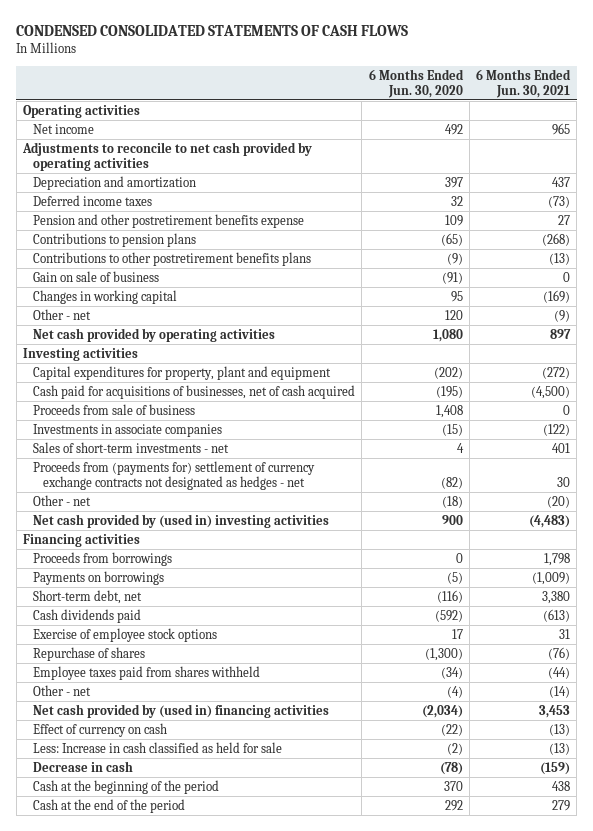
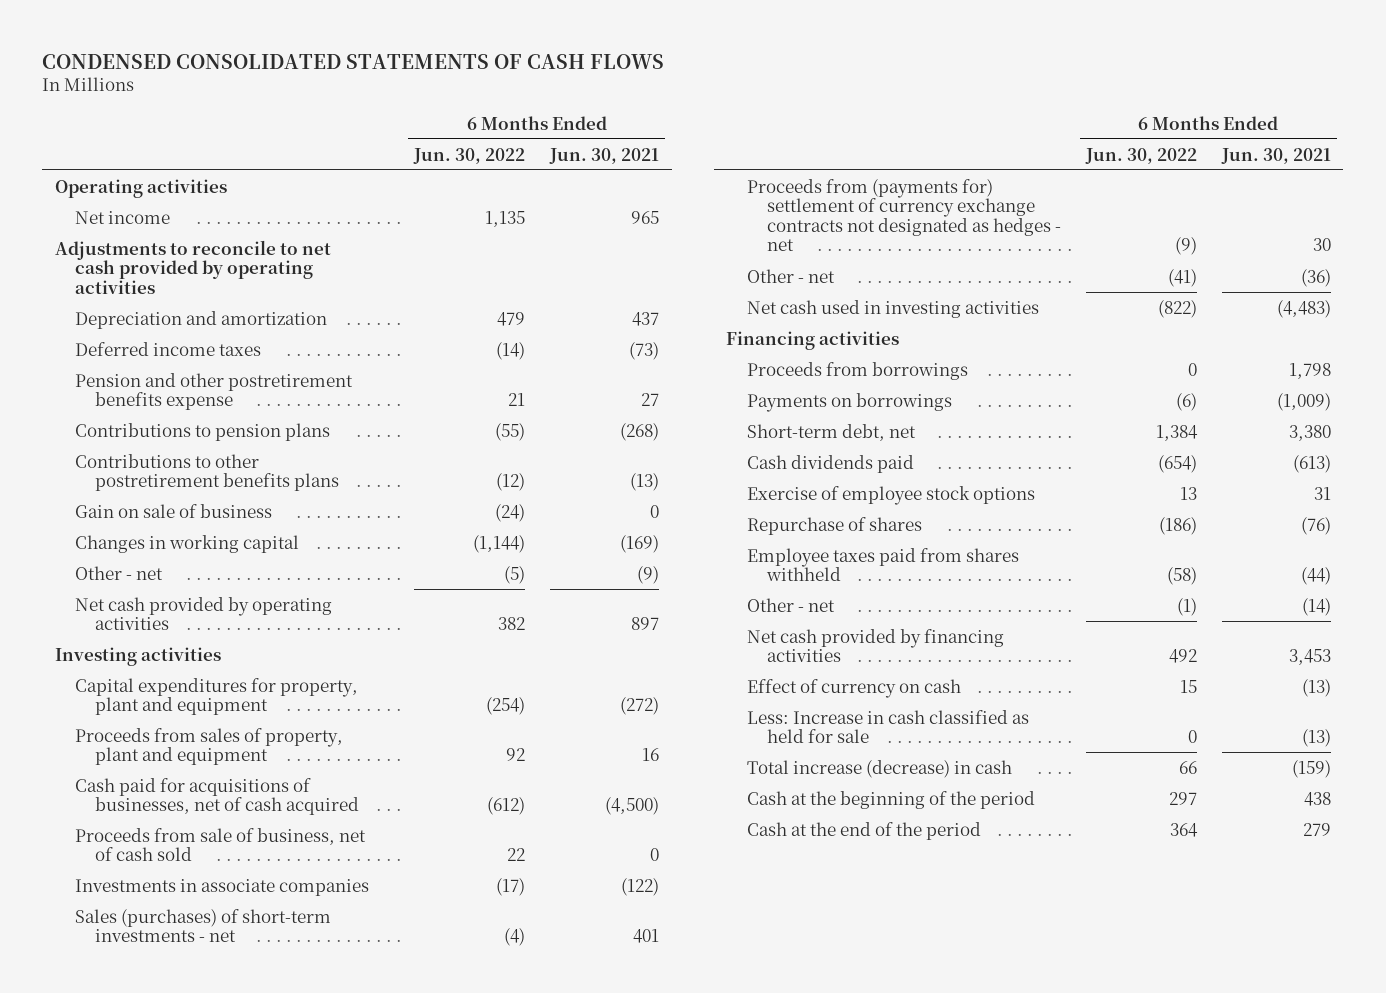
- | 6 Months Ended Jun. 30, 2020 | 6 Months Ended Jun. 30, 2021
+ | 6 Months Ended Jun. 30, 2022 | 6 Months Ended Jun. 30, 2021
+ Proceeds from sales of property, plant and equipment | 92 | 16
- Proceeds from sale of business | 1,408 | 0
+ Proceeds from sale of business, net of cash sold | 22 | 0
- Sales of short-term investments - net | 4 | 401
+ Sales (purchases) of short-term investments - net | (4) | 401
- Other - net | (18) | (20)
- Net cash provided by (used in) investing activities | 900 | (4,483)
+ Other - net | (41) | (36)
+ Net cash used in investing activities | (822) | (4,483)
- Net cash provided by (used in) financing activities | (2,034) | 3,453
+ Net cash provided by financing activities | 492 | 3,453
- Decrease in cash | (78) | (159)
+ Total increase (decrease) in cash | 66 | (159)

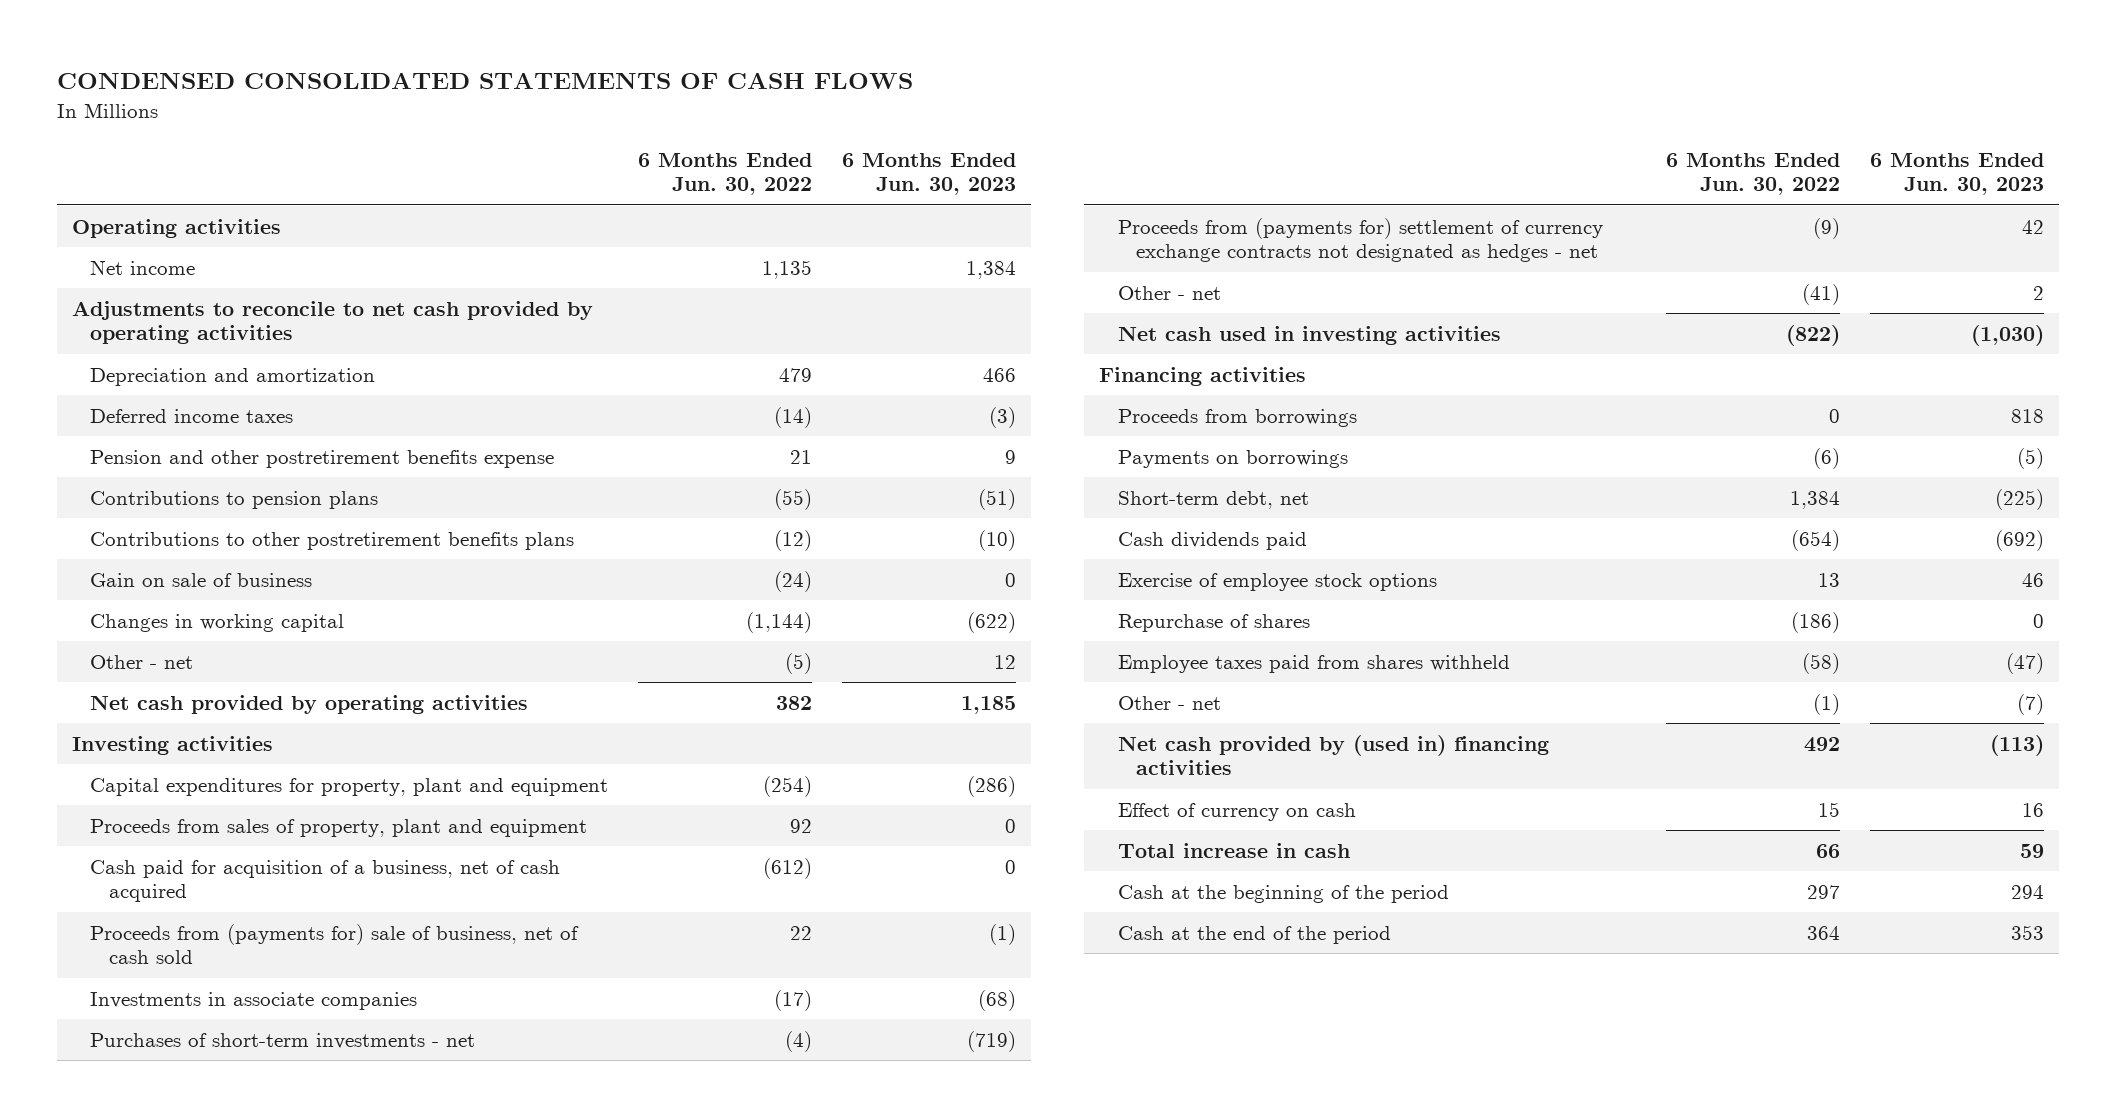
- | 6 Months Ended Jun. 30, 2022 | 6 Months Ended Jun. 30, 2021
+ | 6 Months Ended Jun. 30, 2022 | 6 Months Ended Jun. 30, 2023
- Cash paid for acquisitions of businesses, net of cash acquired | (612) | (4,500)
- Proceeds from sale of business, net of cash sold | 22 | 0
+ Cash paid for acquisition of a business, net of cash acquired | (612) | 0
+ Proceeds from (payments for) sale of business, net of cash sold | 22 | (1)
- Sales (purchases) of short-term investments - net | (4) | 401
+ Purchases of short-term investments - net | (4) | (719)
- Net cash provided by financing activities | 492 | 3,453
+ Net cash provided by (used in) financing activities | 492 | (113)
- Less: Increase in cash classified as held for sale | 0 | (13)
- Total increase (decrease) in cash | 66 | (159)
+ Total increase in cash | 66 | 59

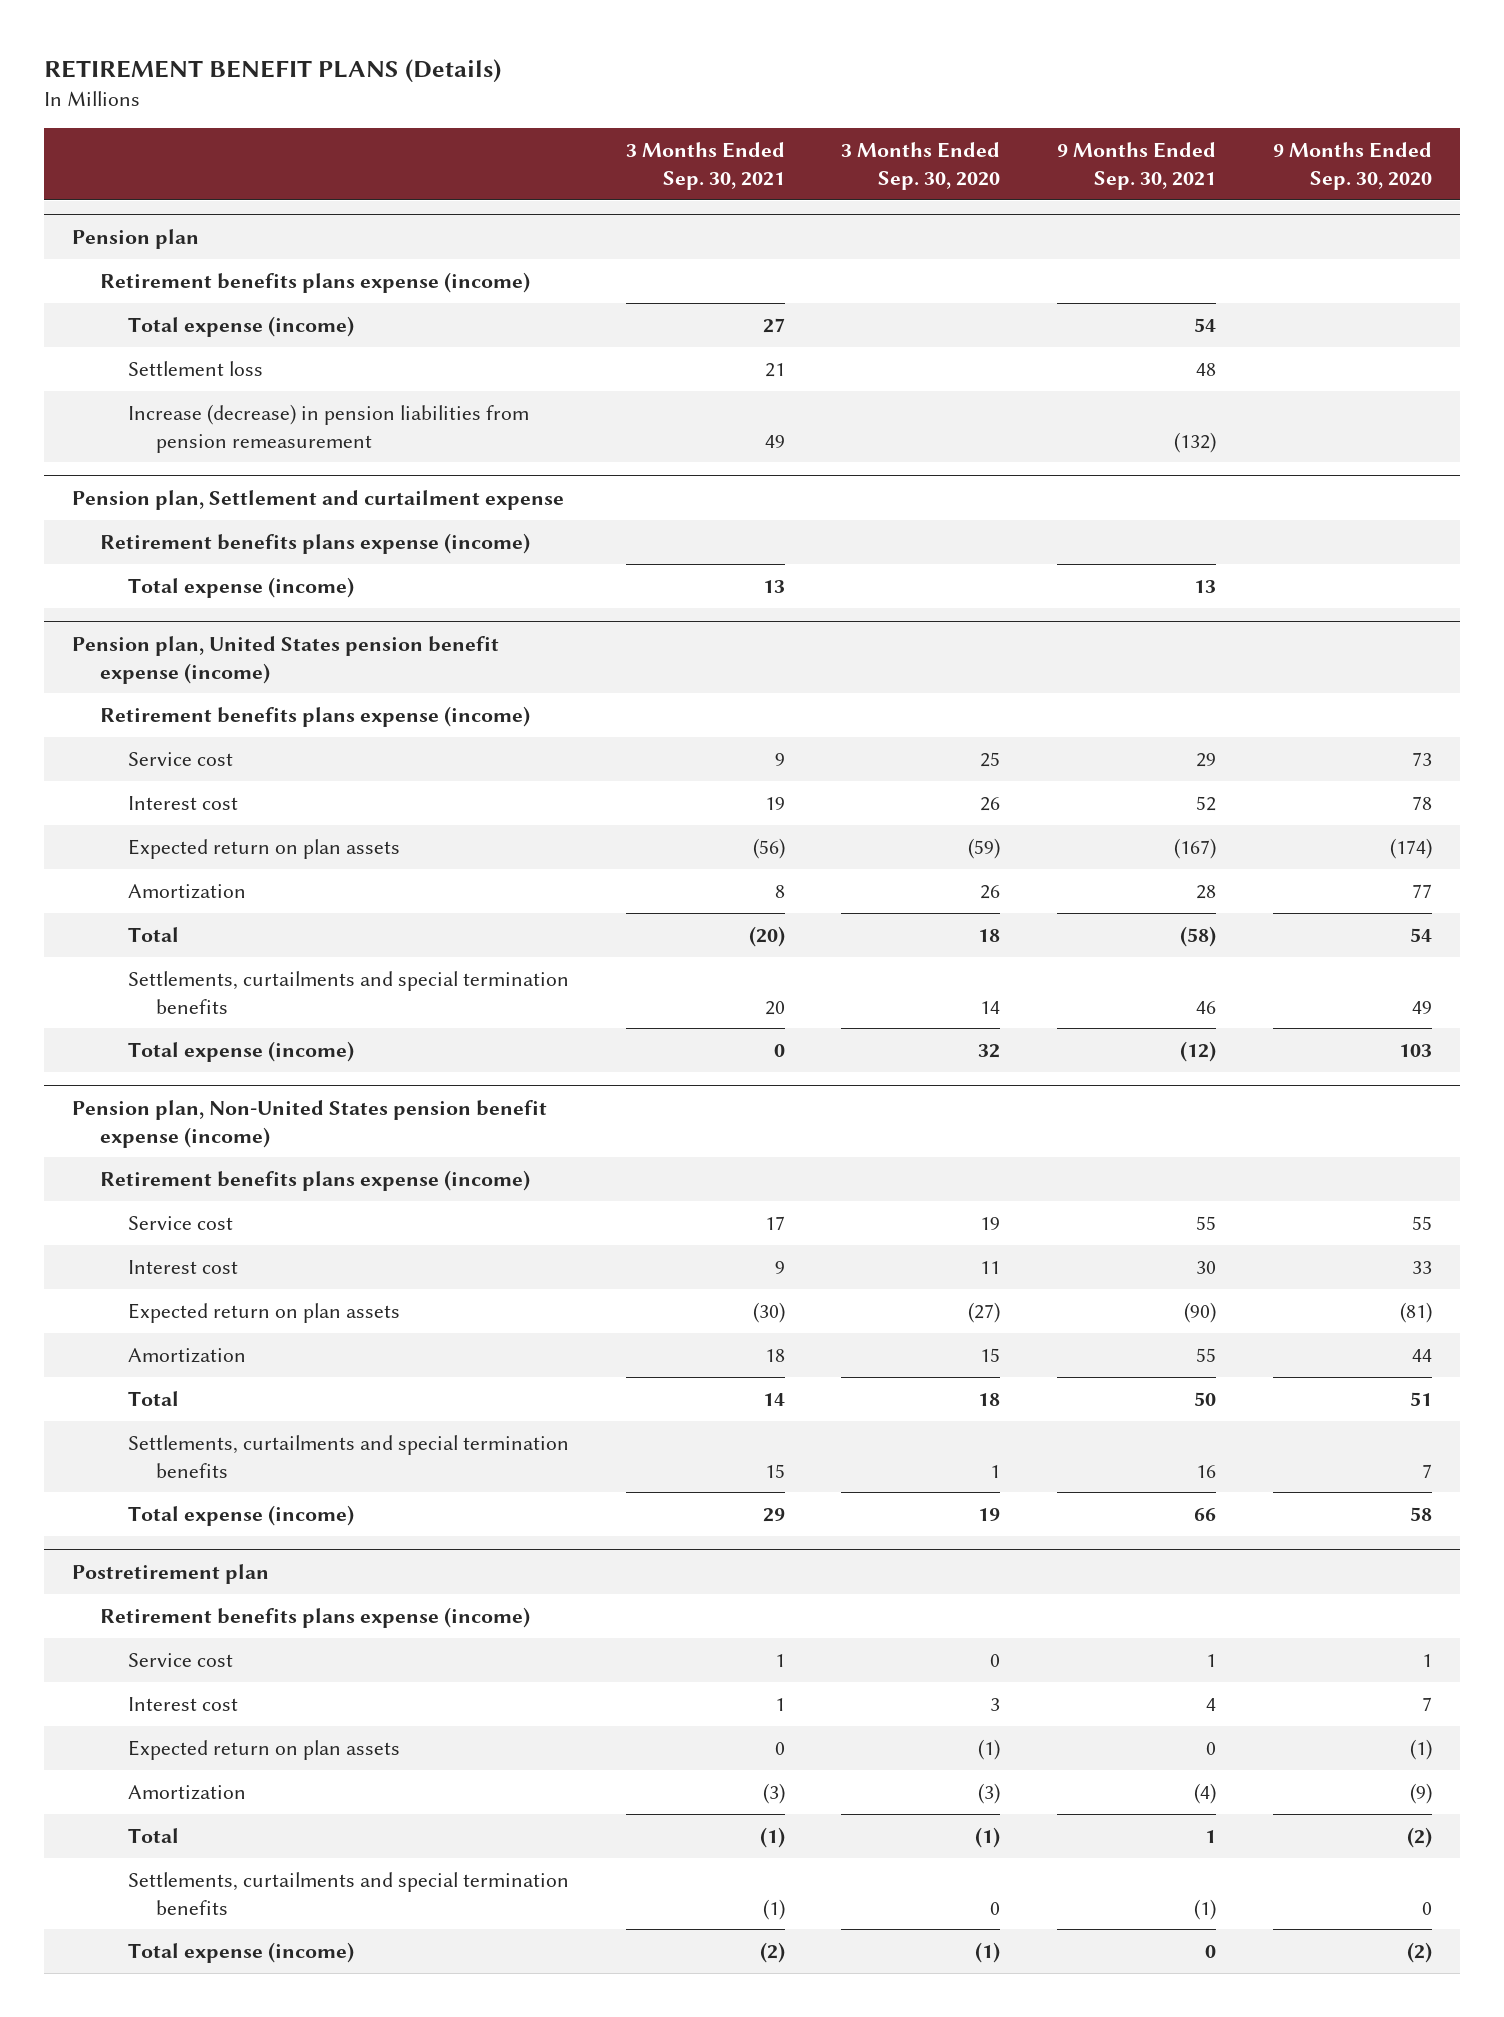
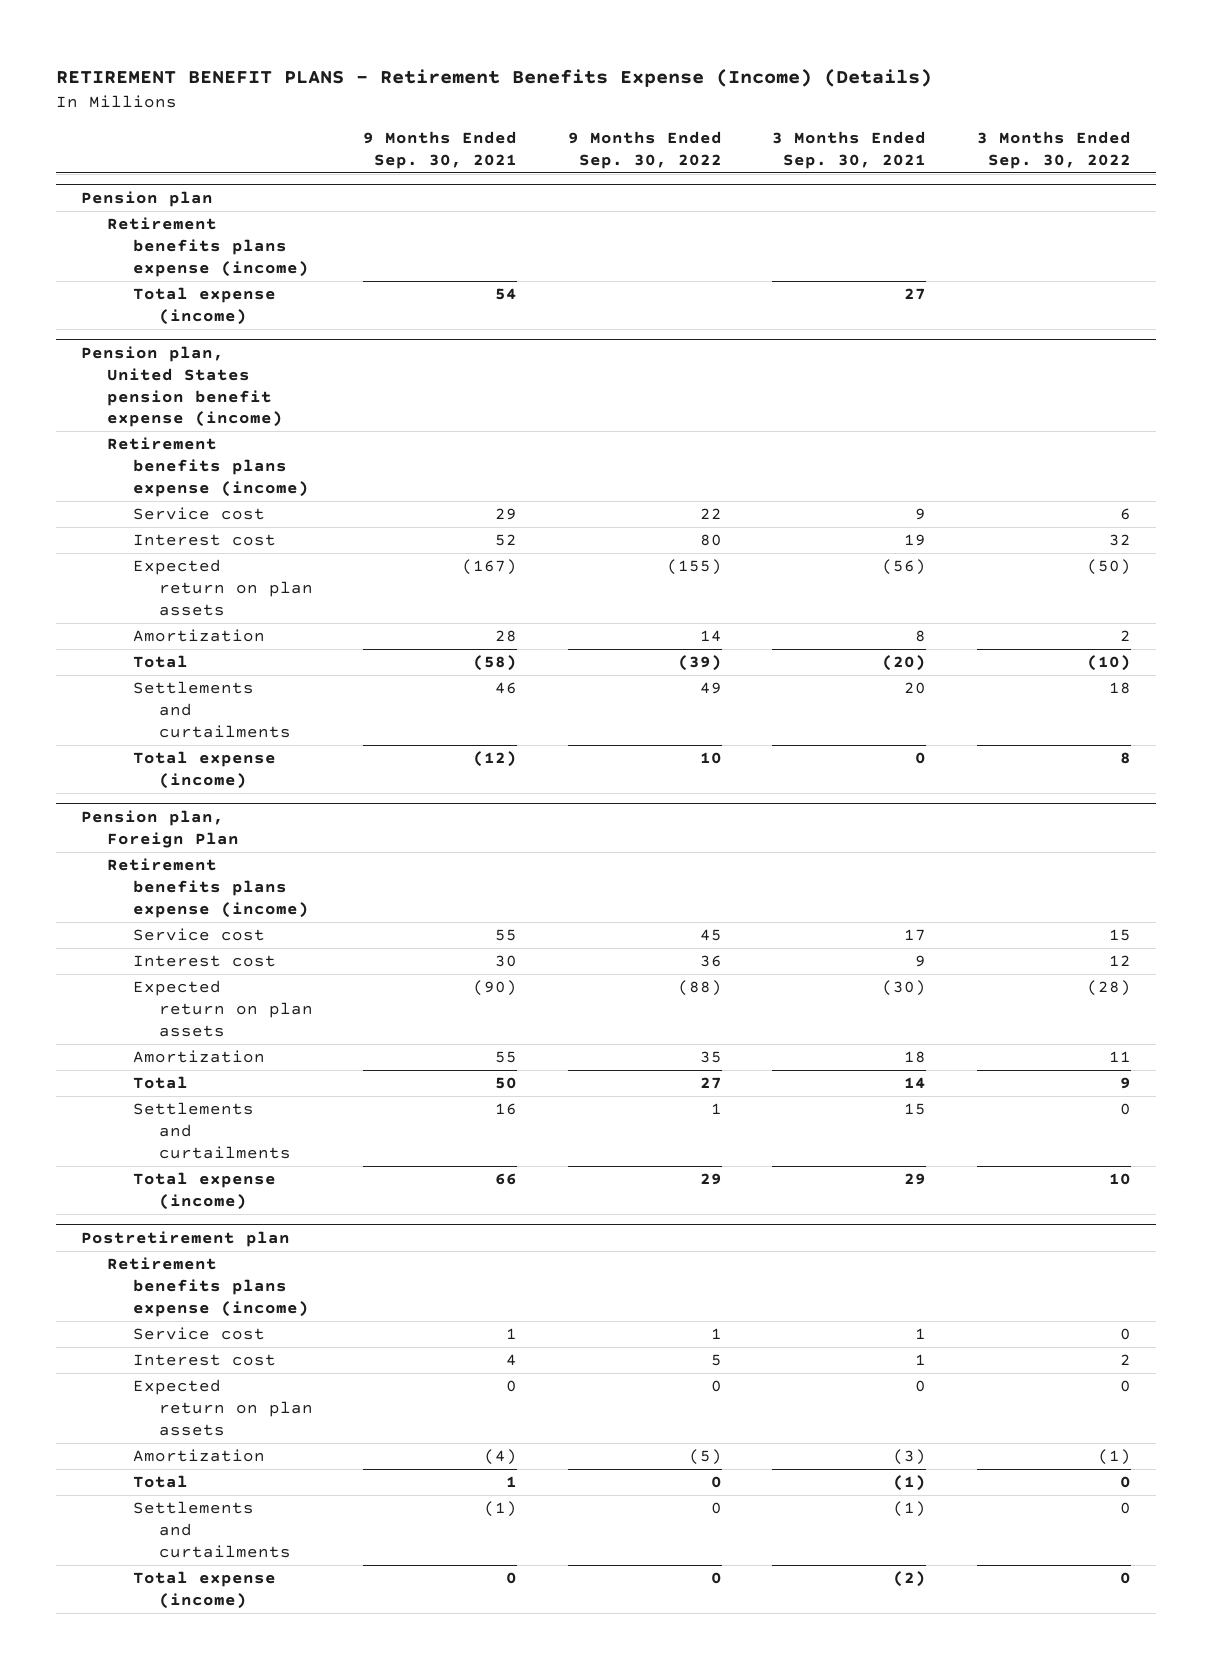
- RETIREMENT BENEFIT PLANS (Details)
+ RETIREMENT BENEFIT PLANS - Retirement Benefits Expense (Income) (Details)
- | 3 Months Ended Sep. 30, 2021 | 3 Months Ended Sep. 30, 2020 | 9 Months Ended Sep. 30, 2021 | 9 Months Ended Sep. 30, 2020
+ | 9 Months Ended Sep. 30, 2021 | 9 Months Ended Sep. 30, 2022 | 3 Months Ended Sep. 30, 2021 | 3 Months Ended Sep. 30, 2022
@ Pension plan
- Settlement loss | 21 | | 48 |
- Increase (decrease) in pension liabilities from pension remeasurement | 49 | | (132) |
- Pension plan, Settlement and curtailment expense
- Retirement benefits plans expense (income)
- Total expense (income) | 13 | | 13 |
@ Pension plan, United States pension benefit expense (income)
- Settlements, curtailments and special termination benefits | 20 | 14 | 46 | 49
+ Settlements and curtailments | 46 | 49 | 20 | 18
- Pension plan, Non-United States pension benefit expense (income)
+ Pension plan, Foreign Plan
- Settlements, curtailments and special termination benefits | 15 | 1 | 16 | 7
+ Settlements and curtailments | 16 | 1 | 15 | 0
@ Postretirement plan
- Settlements, curtailments and special termination benefits | (1) | 0 | (1) | 0
+ Settlements and curtailments | (1) | 0 | (1) | 0

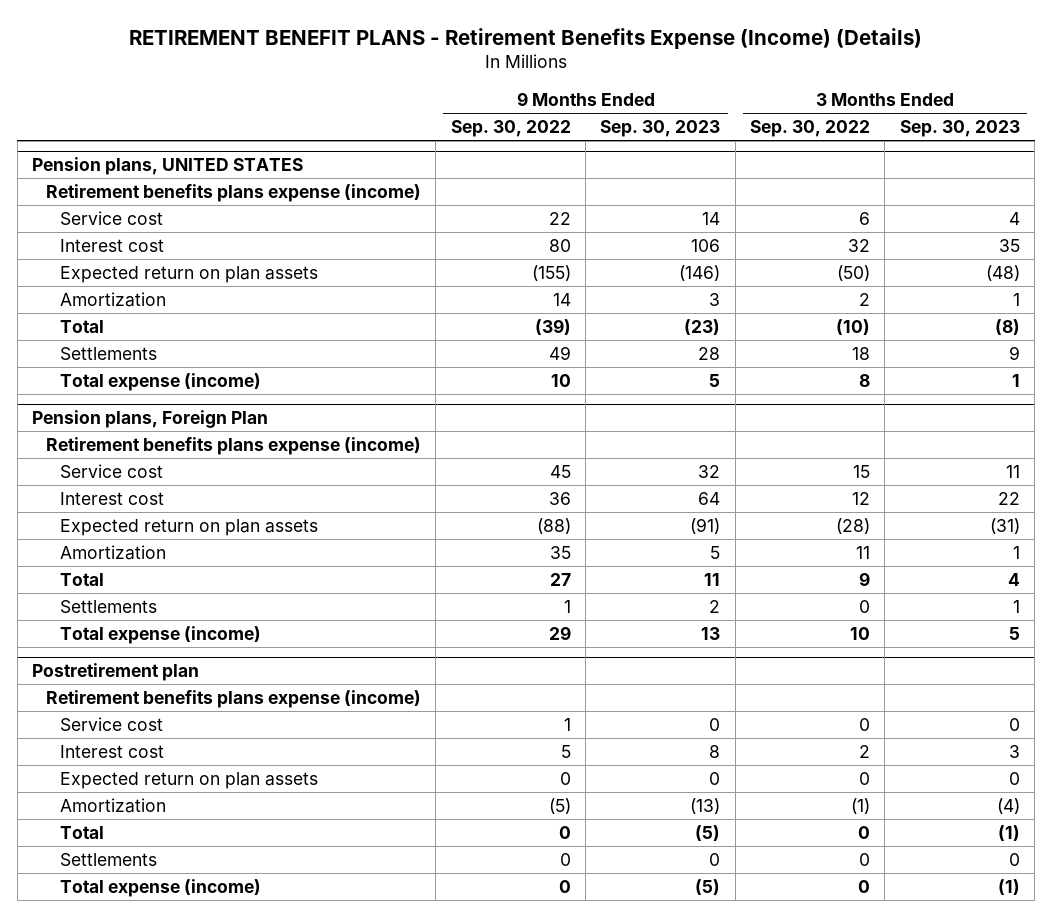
- | 9 Months Ended Sep. 30, 2021 | 9 Months Ended Sep. 30, 2022 | 3 Months Ended Sep. 30, 2021 | 3 Months Ended Sep. 30, 2022
+ | 9 Months Ended Sep. 30, 2022 | 9 Months Ended Sep. 30, 2023 | 3 Months Ended Sep. 30, 2022 | 3 Months Ended Sep. 30, 2023
- Pension plan
- Retirement benefits plans expense (income)
- Total expense (income) | 54 | | 27 |
- Pension plan, United States pension benefit expense (income)
+ Pension plans, UNITED STATES
- Settlements and curtailments | 46 | 49 | 20 | 18
+ Settlements | 49 | 28 | 18 | 9
- Pension plan, Foreign Plan
+ Pension plans, Foreign Plan
- Settlements and curtailments | 16 | 1 | 15 | 0
+ Settlements | 1 | 2 | 0 | 1
@ Postretirement plan
- Settlements and curtailments | (1) | 0 | (1) | 0
+ Settlements | 0 | 0 | 0 | 0

